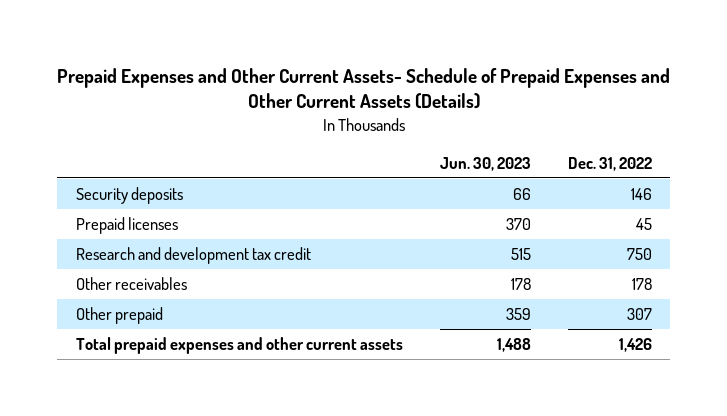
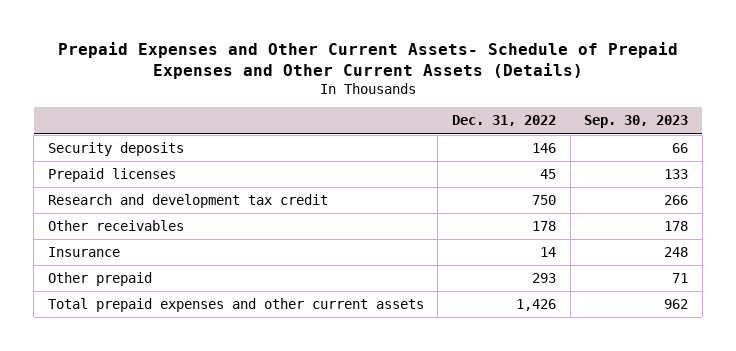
- | Jun. 30, 2023 | Dec. 31, 2022
+ | Dec. 31, 2022 | Sep. 30, 2023
- Other prepaid | 359 | 307
+ Insurance | 14 | 248
+ Other prepaid | 293 | 71

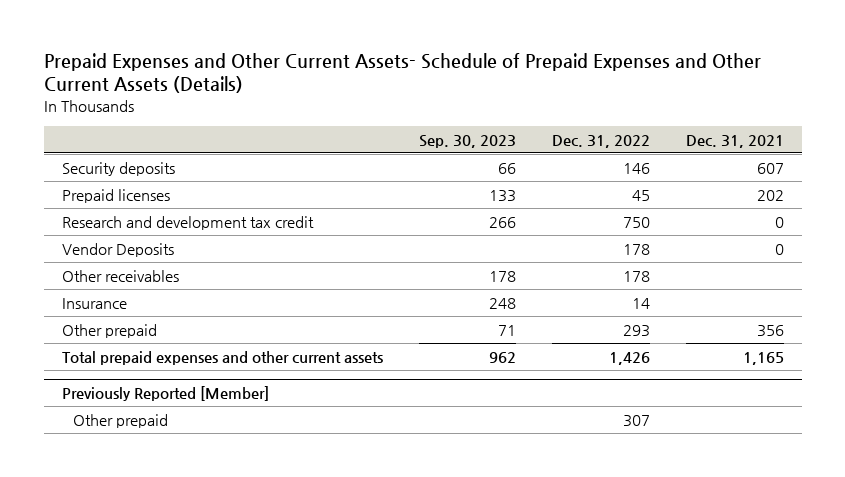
- | Dec. 31, 2022 | Sep. 30, 2023
+ | Sep. 30, 2023 | Dec. 31, 2022 | Dec. 31, 2021
+ Vendor Deposits | | 178 | 0
+ Previously Reported [Member]
+ Other prepaid | | 307 |

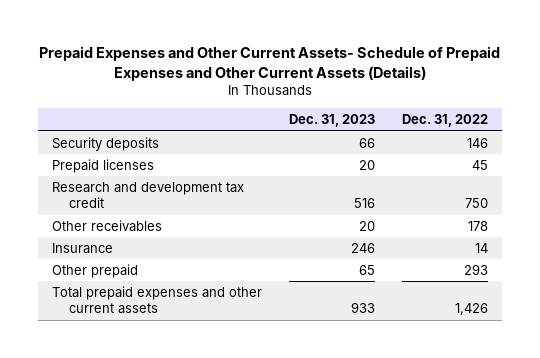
- | Sep. 30, 2023 | Dec. 31, 2022 | Dec. 31, 2021
+ | Dec. 31, 2023 | Dec. 31, 2022
- Vendor Deposits | | 178 | 0
- Previously Reported [Member]
- Other prepaid | | 307 |

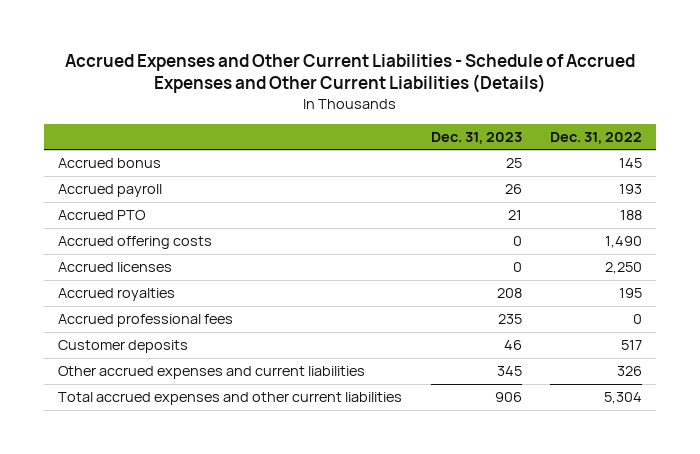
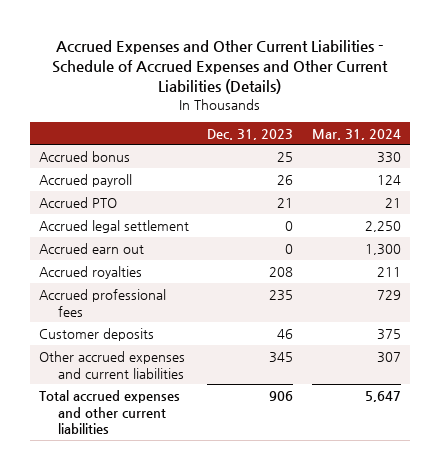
- | Dec. 31, 2023 | Dec. 31, 2022
+ | Dec. 31, 2023 | Mar. 31, 2024
- Accrued offering costs | 0 | 1,490
- Accrued licenses | 0 | 2,250
+ Accrued legal settlement | 0 | 2,250
+ Accrued earn out | 0 | 1,300

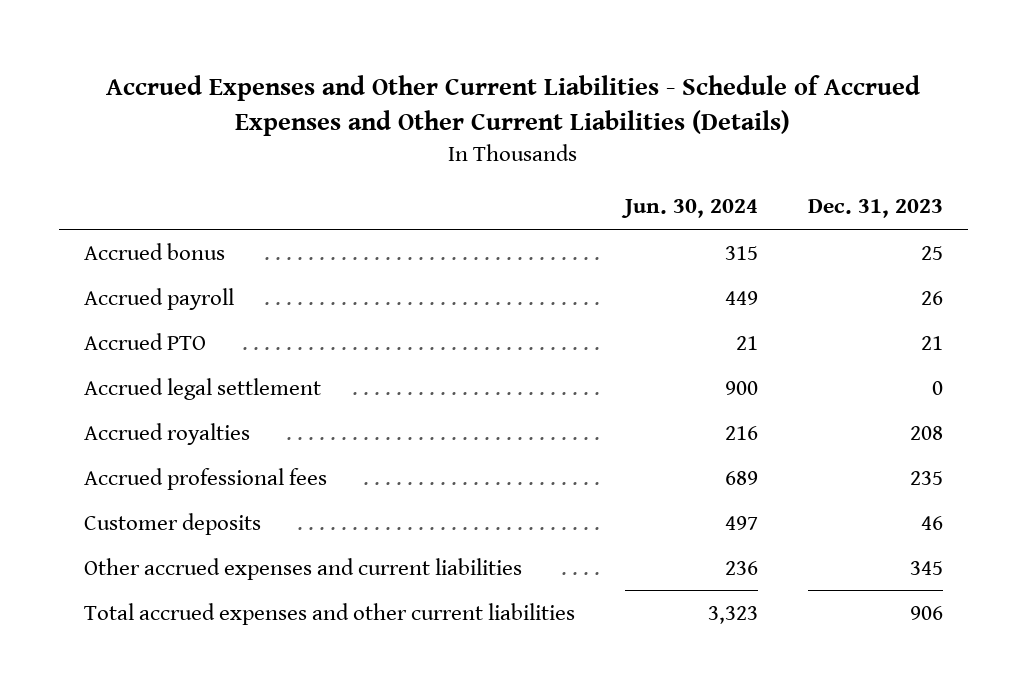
- | Dec. 31, 2023 | Mar. 31, 2024
+ | Jun. 30, 2024 | Dec. 31, 2023
- Accrued earn out | 0 | 1,300

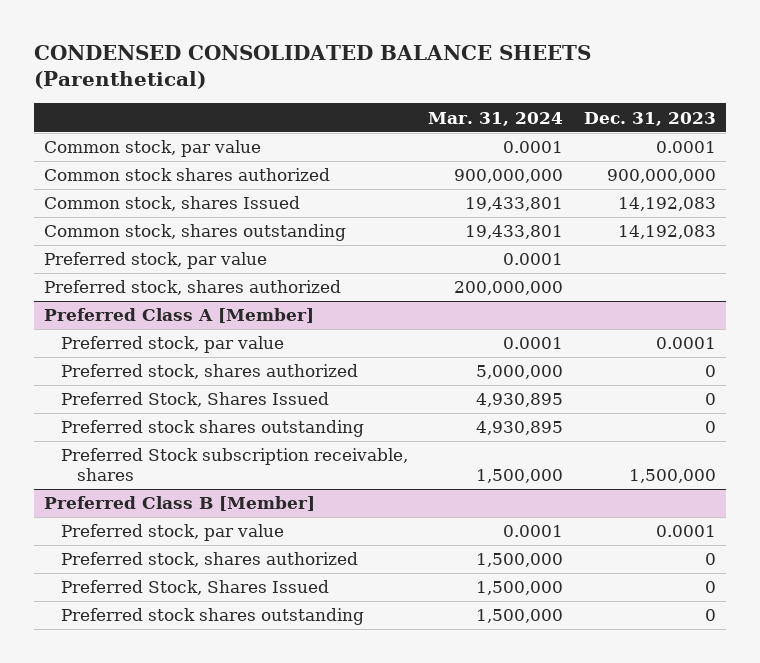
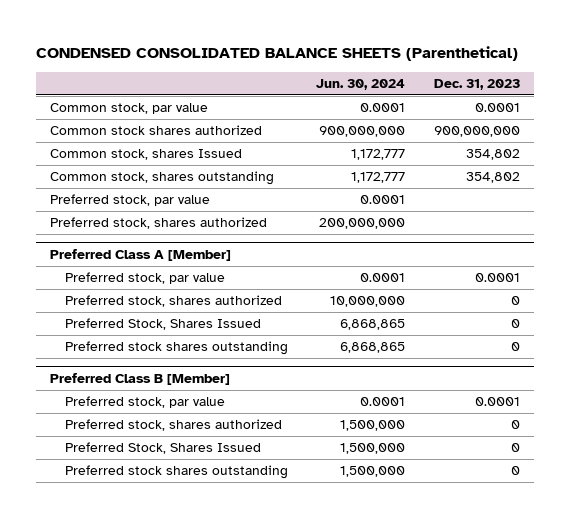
- | Mar. 31, 2024 | Dec. 31, 2023
+ | Jun. 30, 2024 | Dec. 31, 2023
- Common stock, shares Issued | 19,433,801 | 14,192,083
- Common stock, shares outstanding | 19,433,801 | 14,192,083
+ Common stock, shares Issued | 1,172,777 | 354,802
+ Common stock, shares outstanding | 1,172,777 | 354,802
@ Preferred Class A [Member]
- Preferred Stock subscription receivable, shares | 1,500,000 | 1,500,000

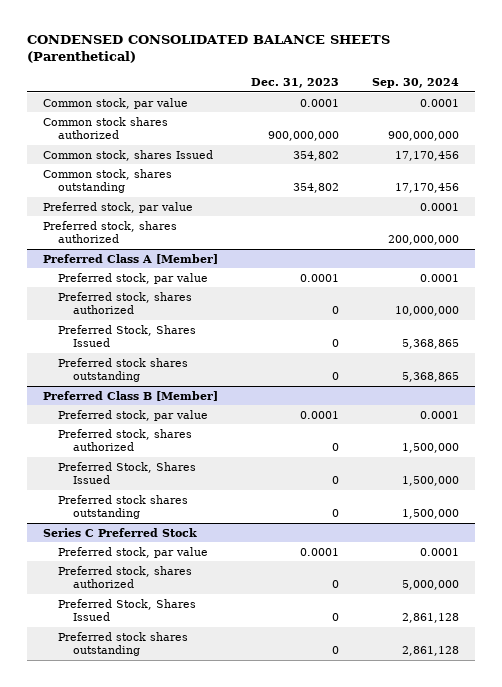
- | Jun. 30, 2024 | Dec. 31, 2023
+ | Dec. 31, 2023 | Sep. 30, 2024
+ Series C Preferred Stock
+ Preferred stock, par value | 0.0001 | 0.0001
+ Preferred stock, shares authorized | 0 | 5,000,000
+ Preferred Stock, Shares Issued | 0 | 2,861,128
+ Preferred stock shares outstanding | 0 | 2,861,128

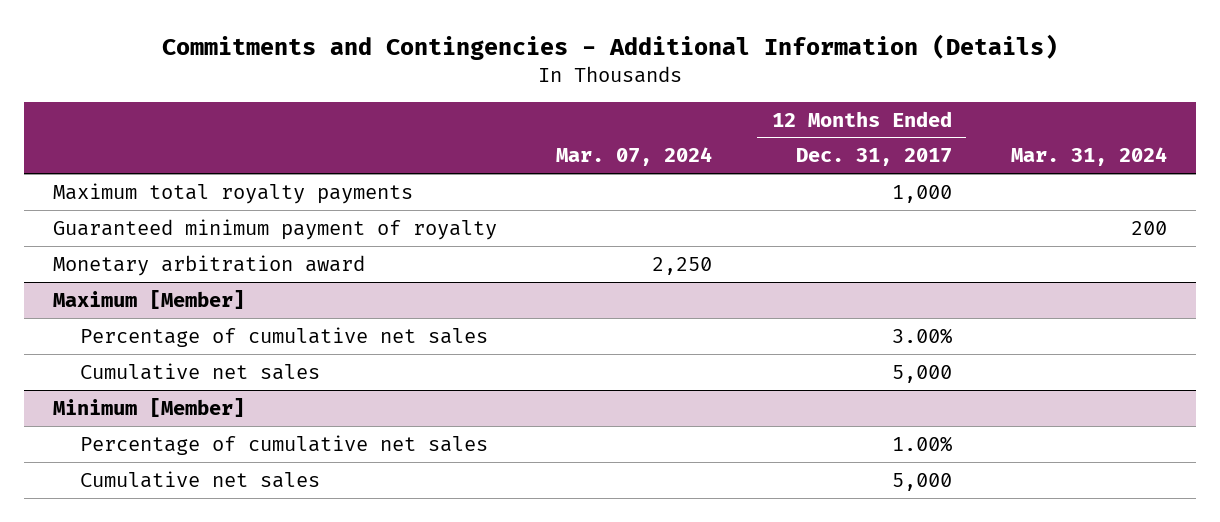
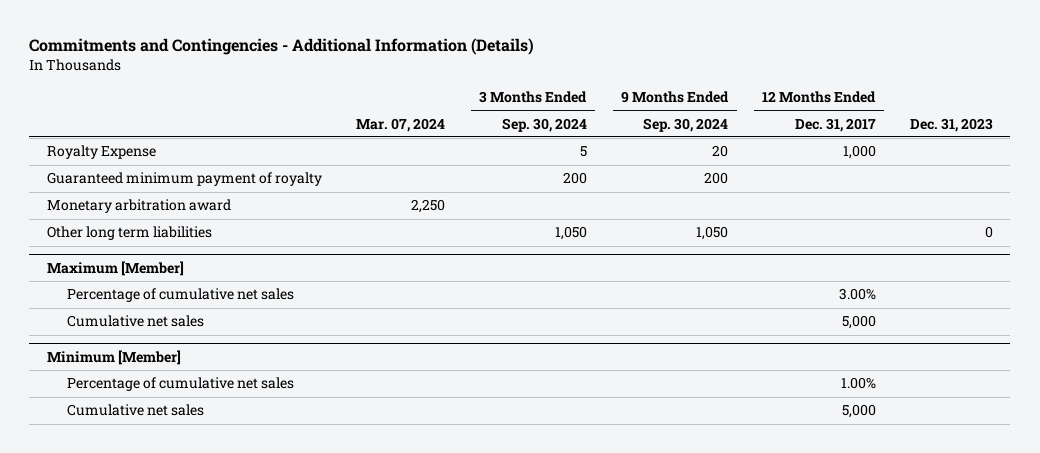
- | Mar. 07, 2024 | 12 Months Ended Dec. 31, 2017 | Mar. 31, 2024
+ | Mar. 07, 2024 | 3 Months Ended Sep. 30, 2024 | 9 Months Ended Sep. 30, 2024 | 12 Months Ended Dec. 31, 2017 | Dec. 31, 2023
- Maximum total royalty payments | | 1,000 |
+ Royalty Expense | | 5 | 20 | 1,000 |
+ Other long term liabilities | | 1,050 | 1,050 | | 0

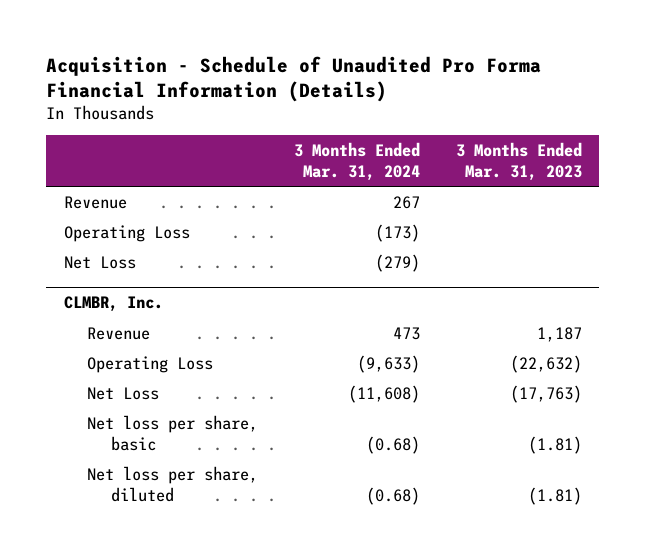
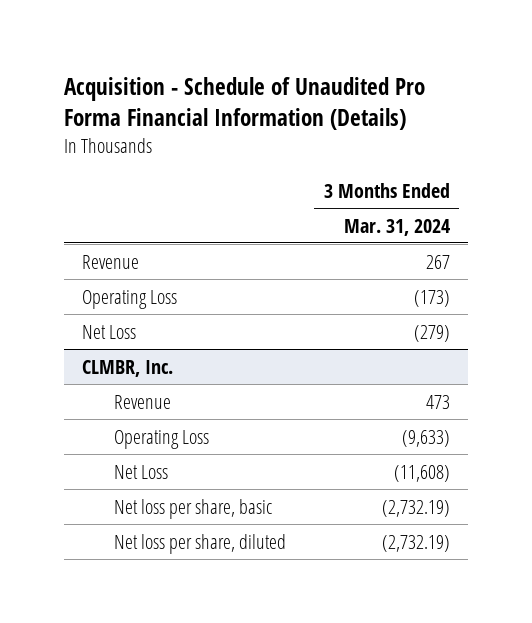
- | 3 Months Ended Mar. 31, 2024 | 3 Months Ended Mar. 31, 2023
+ | 3 Months Ended Mar. 31, 2024
@ CLMBR, Inc.
- Net loss per share, basic | (0.68) | (1.81)
- Net loss per share, diluted | (0.68) | (1.81)
+ Net loss per share, basic | (2,732.19)
+ Net loss per share, diluted | (2,732.19)

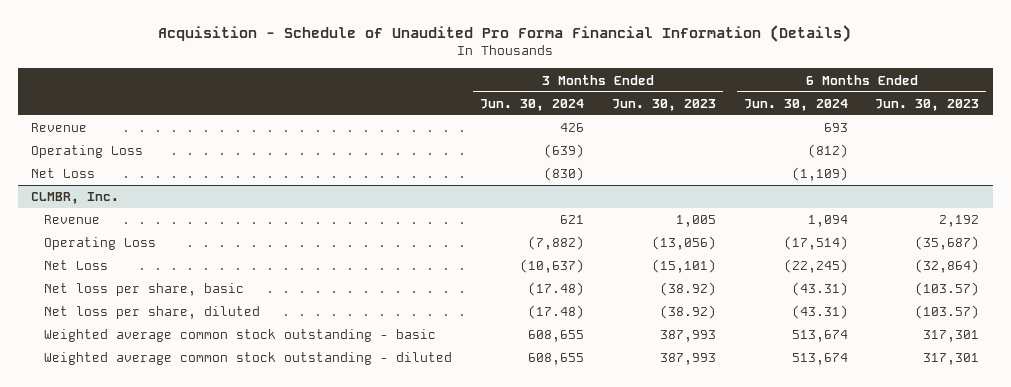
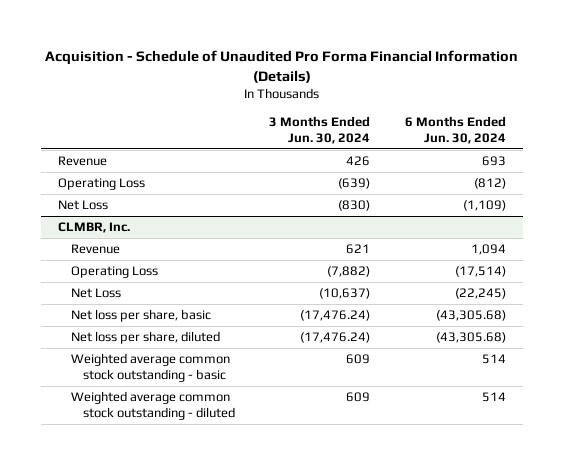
- | 3 Months Ended Jun. 30, 2024 | 3 Months Ended Jun. 30, 2023 | 6 Months Ended Jun. 30, 2024 | 6 Months Ended Jun. 30, 2023
+ | 3 Months Ended Jun. 30, 2024 | 6 Months Ended Jun. 30, 2024
@ CLMBR, Inc.
- Net loss per share, basic | (17.48) | (38.92) | (43.31) | (103.57)
- Net loss per share, diluted | (17.48) | (38.92) | (43.31) | (103.57)
- Weighted average common stock outstanding - basic | 608,655 | 387,993 | 513,674 | 317,301
- Weighted average common stock outstanding - diluted | 608,655 | 387,993 | 513,674 | 317,301
+ Net loss per share, basic | (17,476.24) | (43,305.68)
+ Net loss per share, diluted | (17,476.24) | (43,305.68)
+ Weighted average common stock outstanding - basic | 609 | 514
+ Weighted average common stock outstanding - diluted | 609 | 514

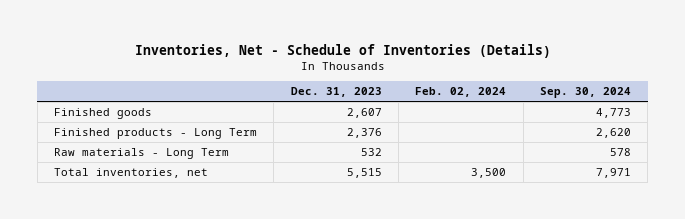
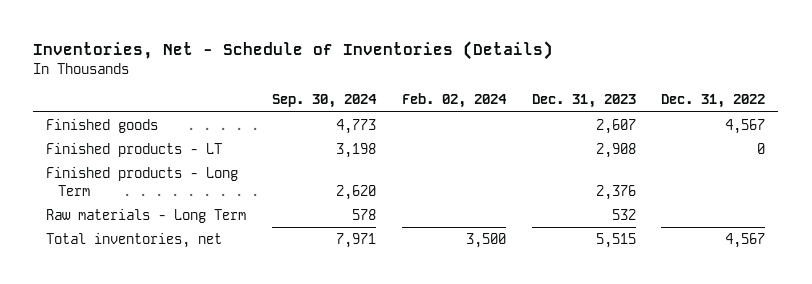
- | Dec. 31, 2023 | Feb. 02, 2024 | Sep. 30, 2024
+ | Sep. 30, 2024 | Feb. 02, 2024 | Dec. 31, 2023 | Dec. 31, 2022
+ Finished products - LT | 3,198 | | 2,908 | 0

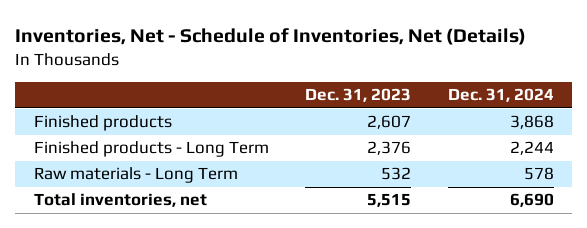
- Inventories, Net - Schedule of Inventories (Details)
+ Inventories, Net - Schedule of Inventories, Net (Details)
- | Sep. 30, 2024 | Feb. 02, 2024 | Dec. 31, 2023 | Dec. 31, 2022
+ | Dec. 31, 2023 | Dec. 31, 2024
- Finished goods | 4,773 | | 2,607 | 4,567
- Finished products - LT | 3,198 | | 2,908 | 0
+ Finished products | 2,607 | 3,868

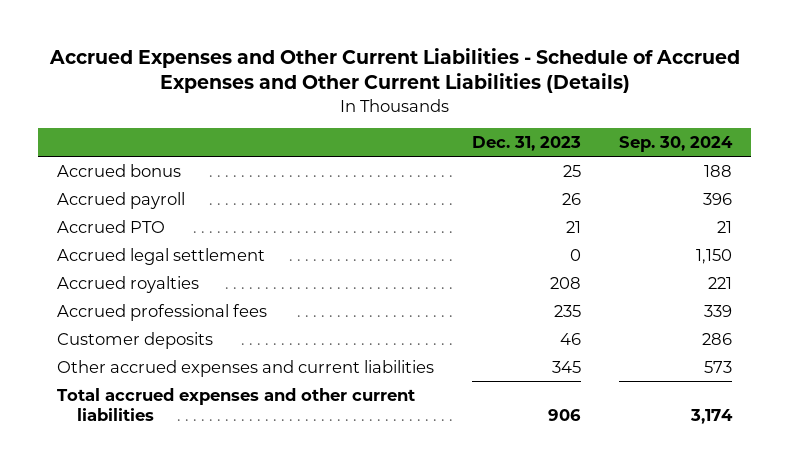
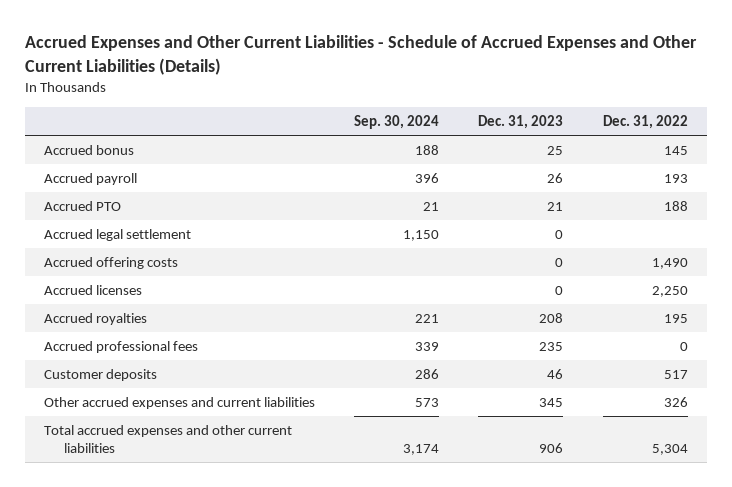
- | Dec. 31, 2023 | Sep. 30, 2024
+ | Sep. 30, 2024 | Dec. 31, 2023 | Dec. 31, 2022
+ Accrued offering costs | | 0 | 1,490
+ Accrued licenses | | 0 | 2,250

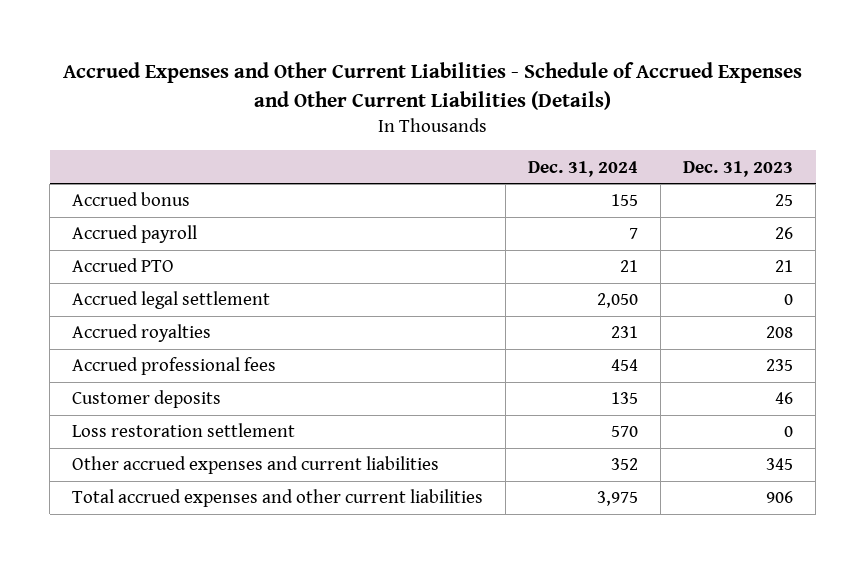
- | Sep. 30, 2024 | Dec. 31, 2023 | Dec. 31, 2022
+ | Dec. 31, 2024 | Dec. 31, 2023
- Accrued offering costs | | 0 | 1,490
- Accrued licenses | | 0 | 2,250
+ Loss restoration settlement | 570 | 0

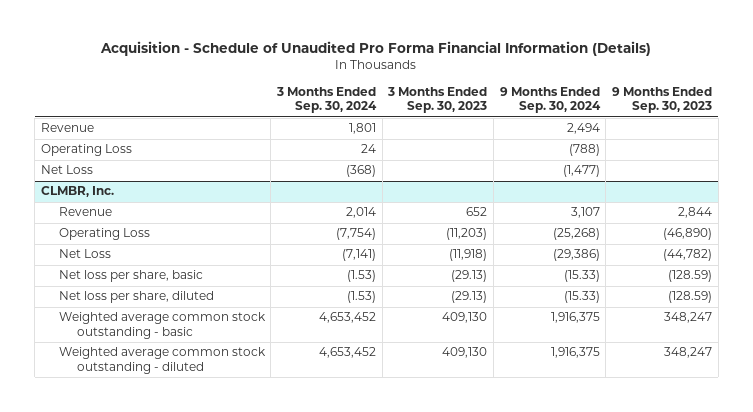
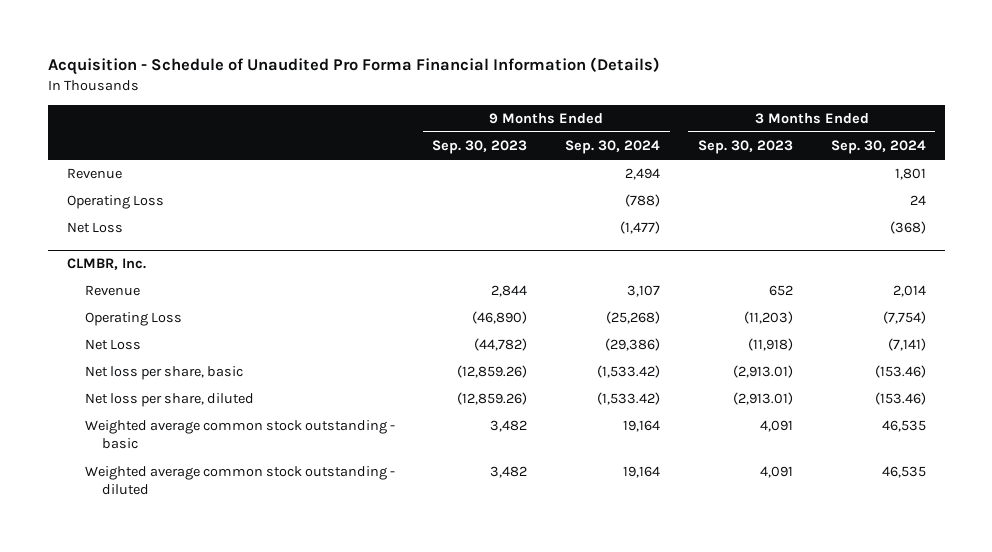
- | 3 Months Ended Sep. 30, 2024 | 3 Months Ended Sep. 30, 2023 | 9 Months Ended Sep. 30, 2024 | 9 Months Ended Sep. 30, 2023
+ | 9 Months Ended Sep. 30, 2023 | 9 Months Ended Sep. 30, 2024 | 3 Months Ended Sep. 30, 2023 | 3 Months Ended Sep. 30, 2024
@ CLMBR, Inc.
- Net loss per share, basic | (1.53) | (29.13) | (15.33) | (128.59)
- Net loss per share, diluted | (1.53) | (29.13) | (15.33) | (128.59)
- Weighted average common stock outstanding - basic | 4,653,452 | 409,130 | 1,916,375 | 348,247
- Weighted average common stock outstanding - diluted | 4,653,452 | 409,130 | 1,916,375 | 348,247
+ Net loss per share, basic | (12,859.26) | (1,533.42) | (2,913.01) | (153.46)
+ Net loss per share, diluted | (12,859.26) | (1,533.42) | (2,913.01) | (153.46)
+ Weighted average common stock outstanding - basic | 3,482 | 19,164 | 4,091 | 46,535
+ Weighted average common stock outstanding - diluted | 3,482 | 19,164 | 4,091 | 46,535

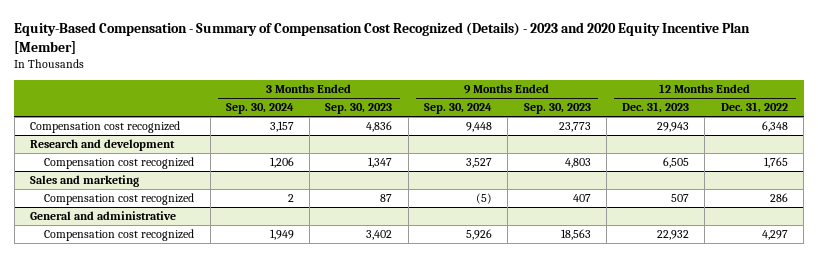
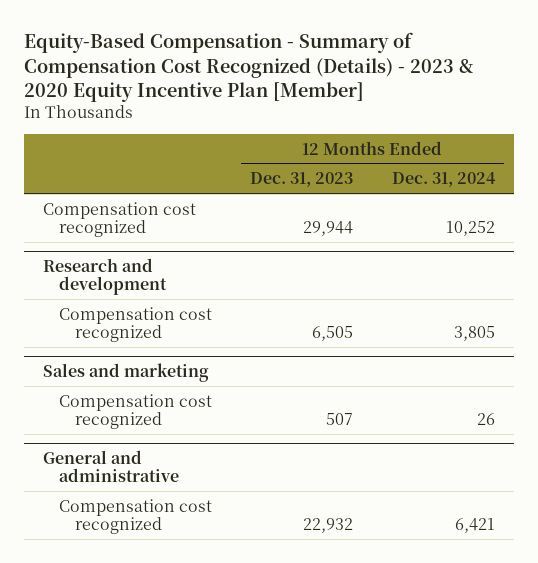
- Equity-Based Compensation - Summary of Compensation Cost Recognized (Details) - 2023 and 2020 Equity Incentive Plan [Member]
+ Equity-Based Compensation - Summary of Compensation Cost Recognized (Details) - 2023 & 2020 Equity Incentive Plan [Member]
- | 3 Months Ended Sep. 30, 2024 | 3 Months Ended Sep. 30, 2023 | 9 Months Ended Sep. 30, 2024 | 9 Months Ended Sep. 30, 2023 | 12 Months Ended Dec. 31, 2023 | 12 Months Ended Dec. 31, 2022
+ | 12 Months Ended Dec. 31, 2023 | 12 Months Ended Dec. 31, 2024
- Compensation cost recognized | 3,157 | 4,836 | 9,448 | 23,773 | 29,943 | 6,348
+ Compensation cost recognized | 29,944 | 10,252

